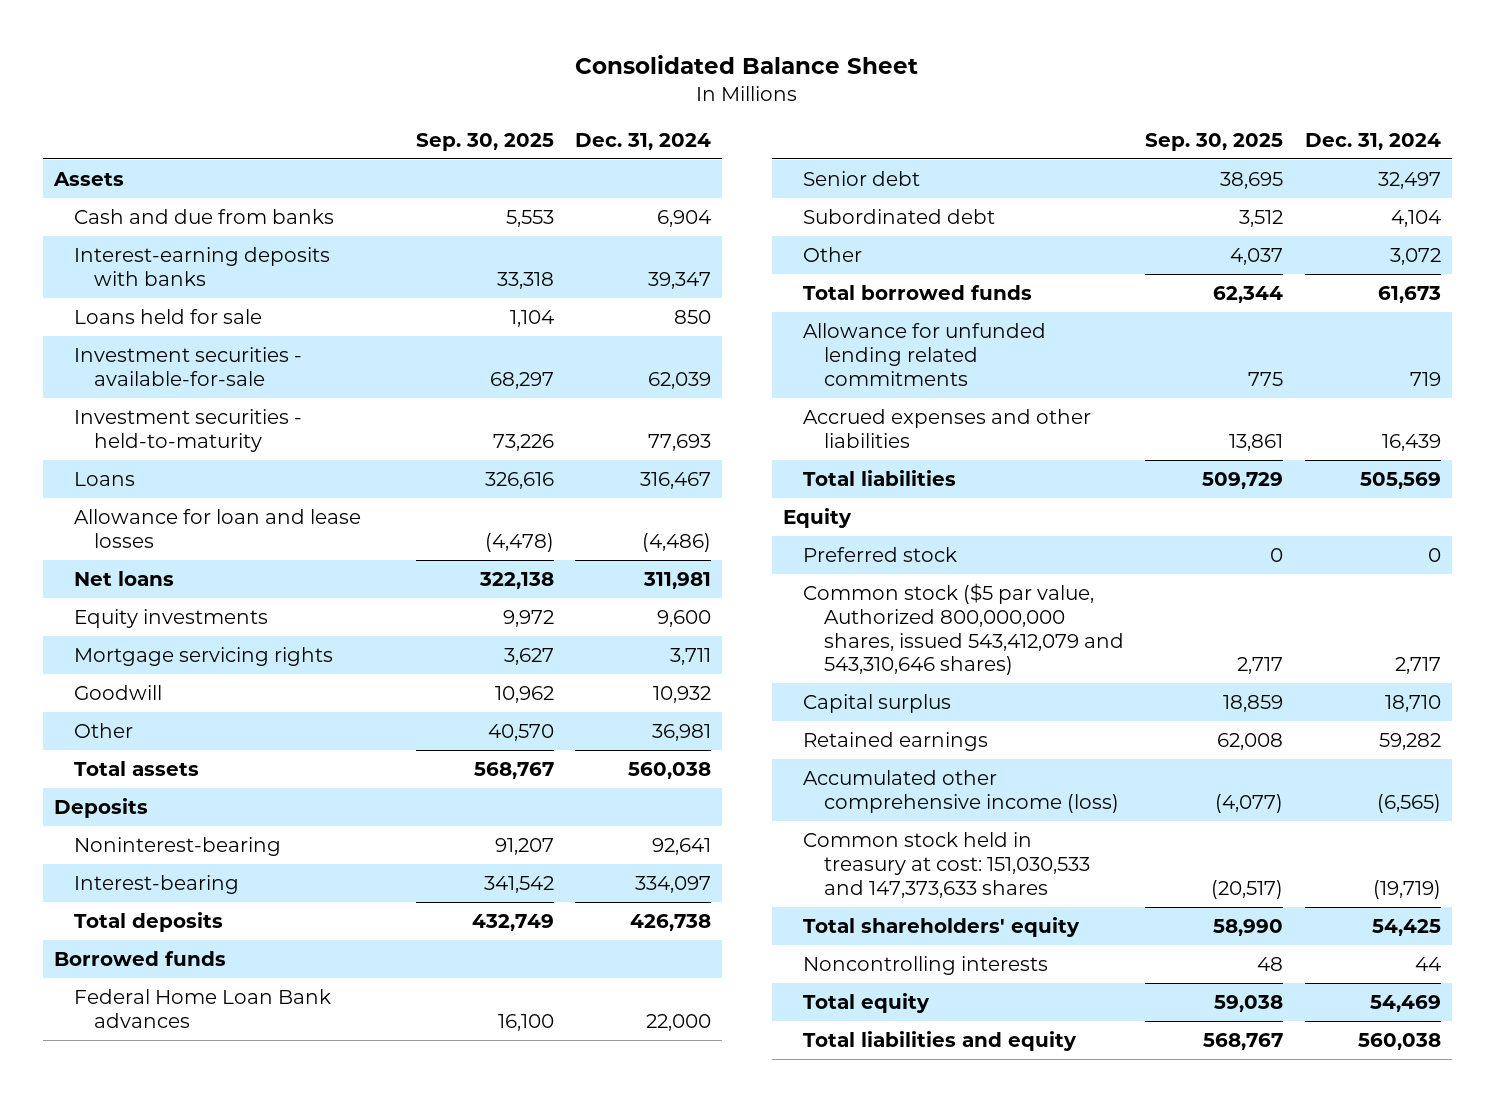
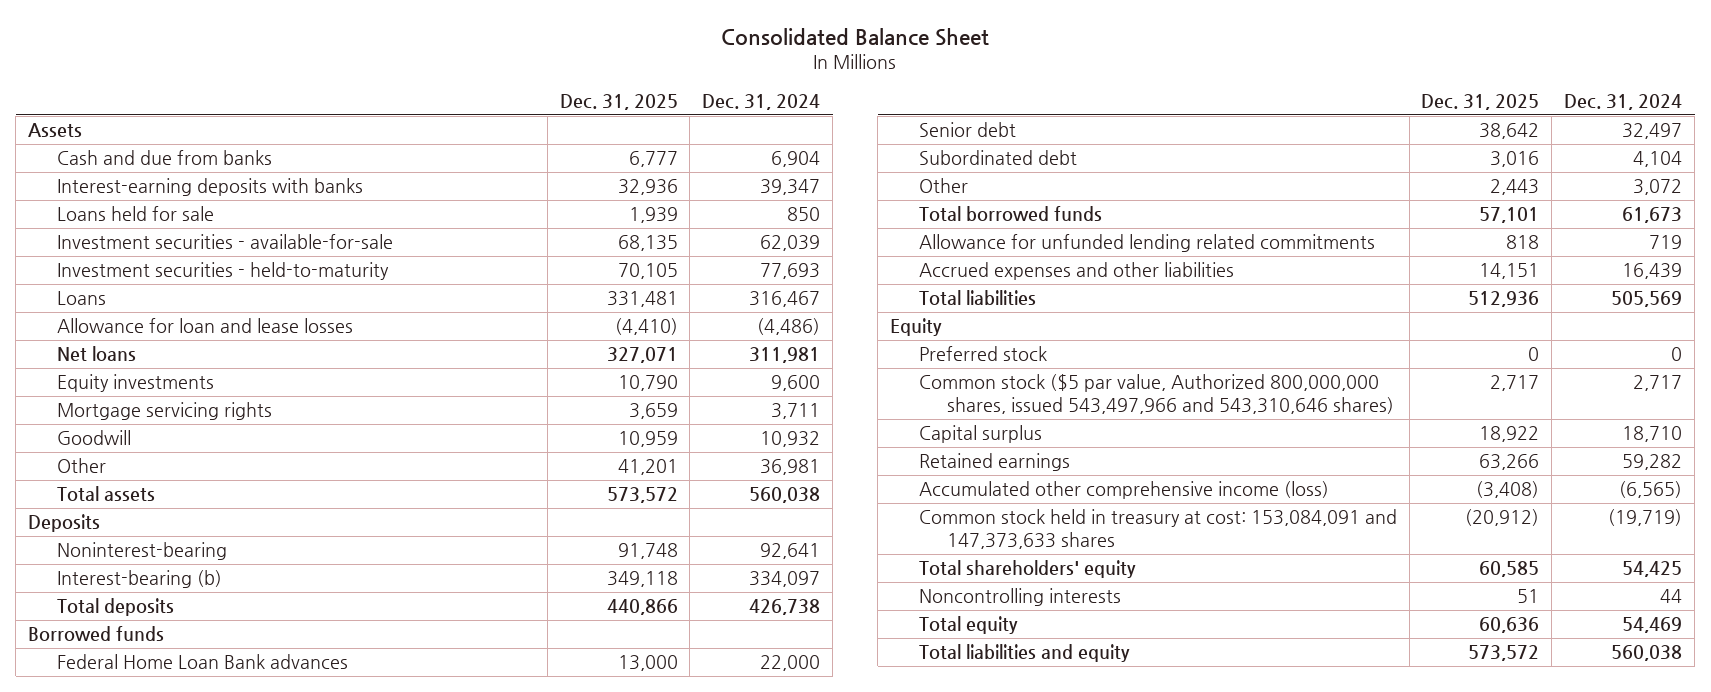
- | Sep. 30, 2025 | Dec. 31, 2024
+ | Dec. 31, 2025 | Dec. 31, 2024
- Interest-bearing | 341,542 | 334,097
+ Interest-bearing (b) | 349,118 | 334,097
- Common stock ($5 par value, Authorized 800,000,000 shares, issued 543,412,079 and 543,310,646 shares) | 2,717 | 2,717
+ Common stock ($5 par value, Authorized 800,000,000 shares, issued 543,497,966 and 543,310,646 shares) | 2,717 | 2,717
- Common stock held in treasury at cost: 151,030,533 and 147,373,633 shares | (20,517) | (19,719)
+ Common stock held in treasury at cost: 153,084,091 and 147,373,633 shares | (20,912) | (19,719)

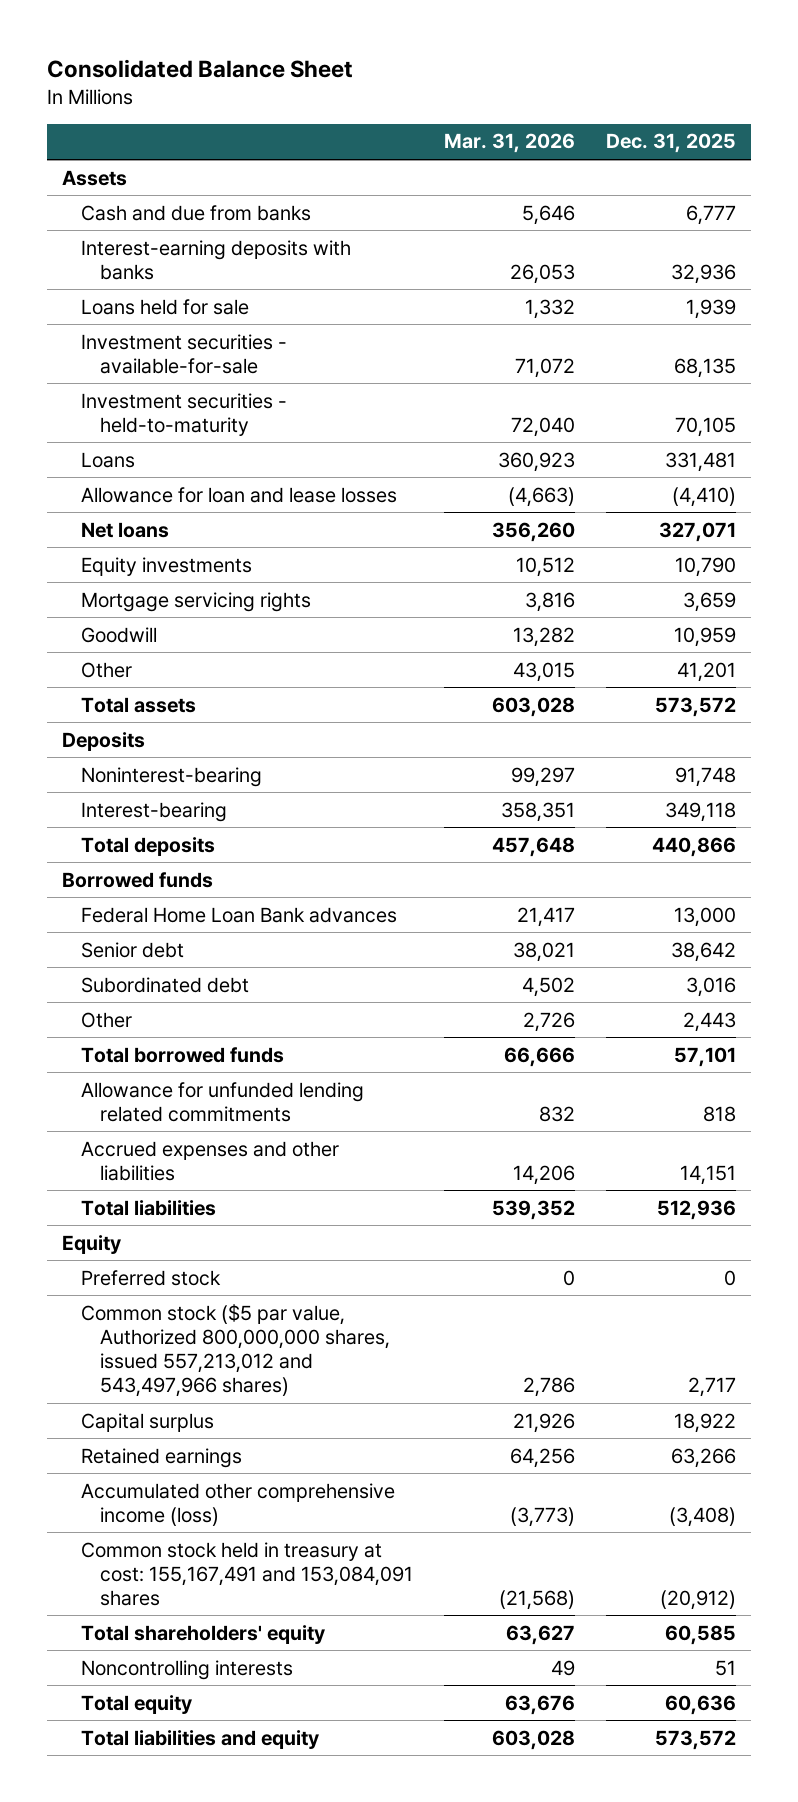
- | Dec. 31, 2025 | Dec. 31, 2024
+ | Mar. 31, 2026 | Dec. 31, 2025
- Interest-bearing (b) | 349,118 | 334,097
+ Interest-bearing | 358,351 | 349,118
- Common stock ($5 par value, Authorized 800,000,000 shares, issued 543,497,966 and 543,310,646 shares) | 2,717 | 2,717
+ Common stock ($5 par value, Authorized 800,000,000 shares, issued 557,213,012 and 543,497,966 shares) | 2,786 | 2,717
- Common stock held in treasury at cost: 153,084,091 and 147,373,633 shares | (20,912) | (19,719)
+ Common stock held in treasury at cost: 155,167,491 and 153,084,091 shares | (21,568) | (20,912)

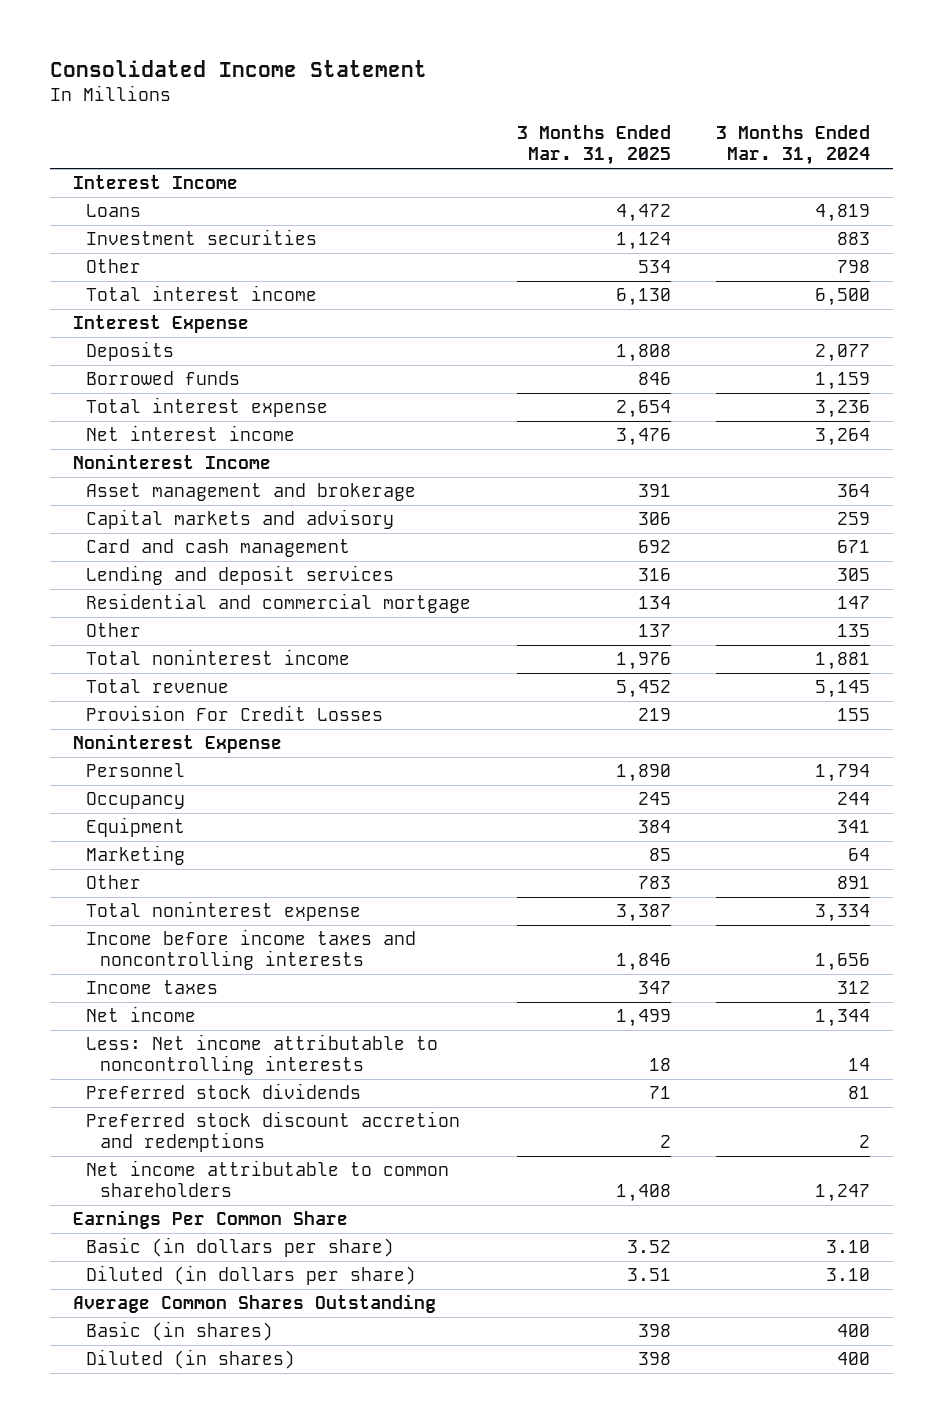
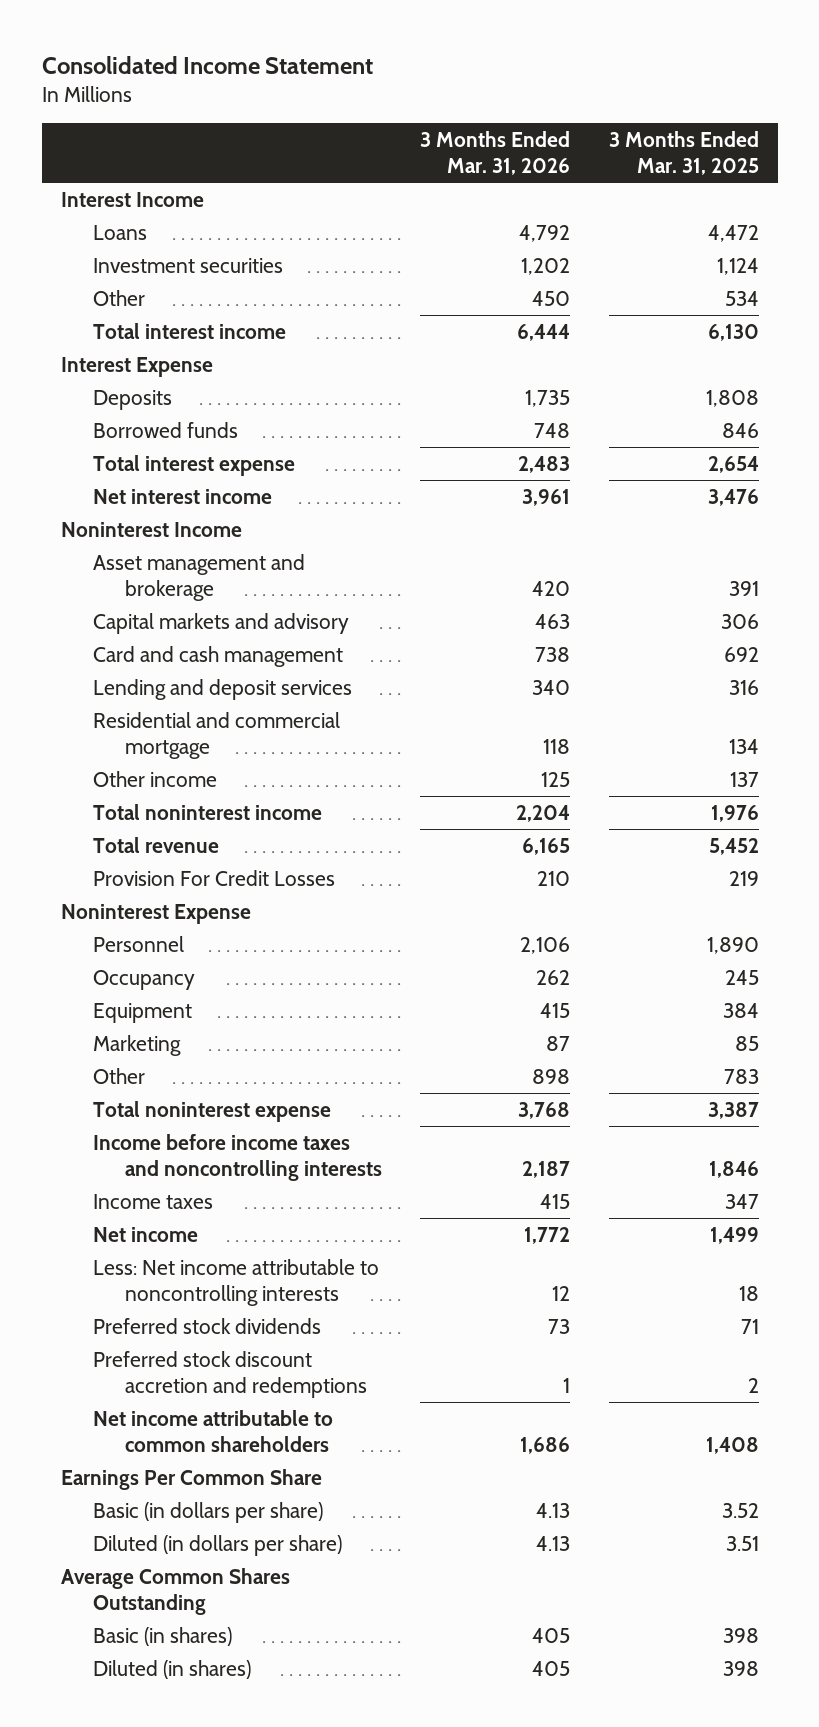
- | 3 Months Ended Mar. 31, 2025 | 3 Months Ended Mar. 31, 2024
+ | 3 Months Ended Mar. 31, 2026 | 3 Months Ended Mar. 31, 2025
- Other | 137 | 135
+ Other income | 125 | 137

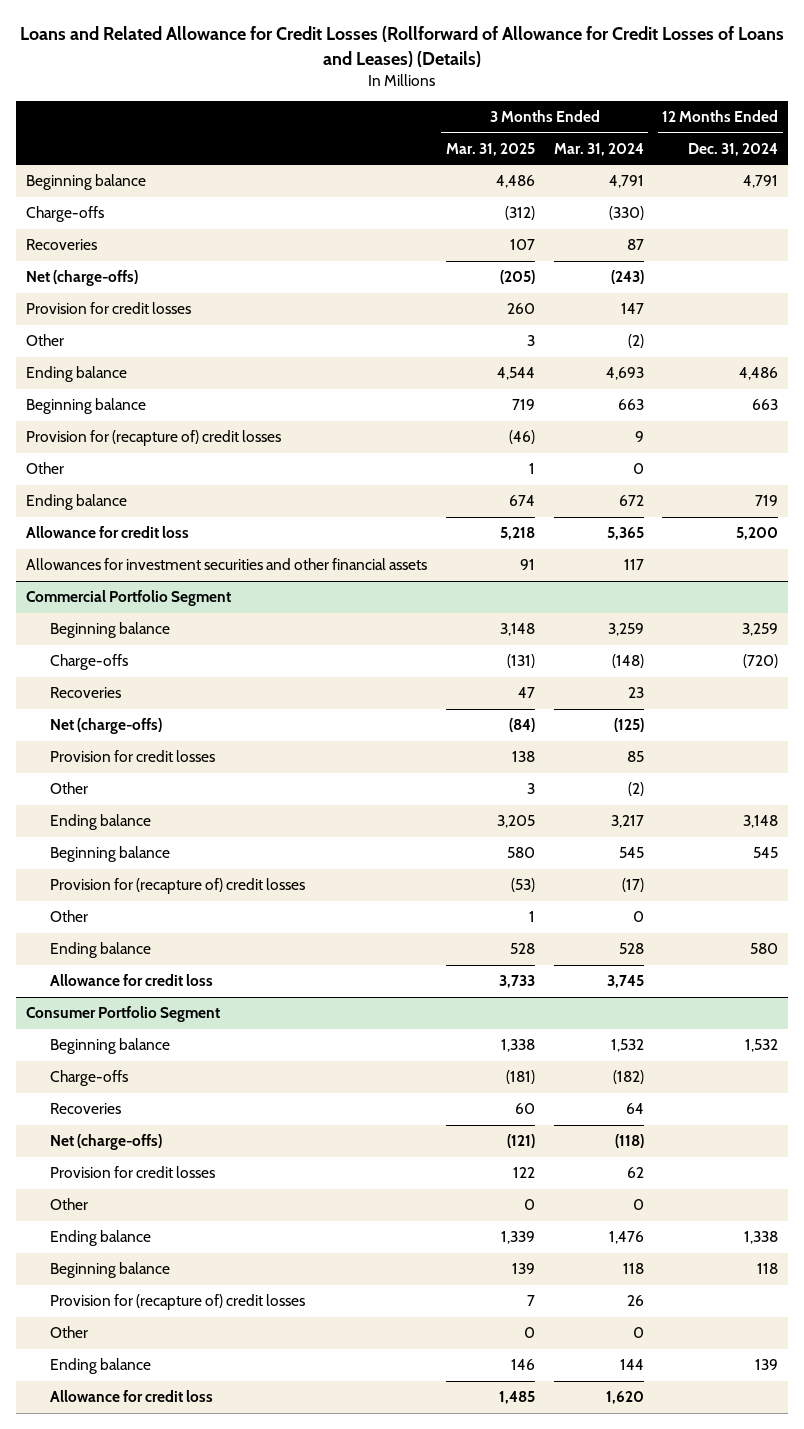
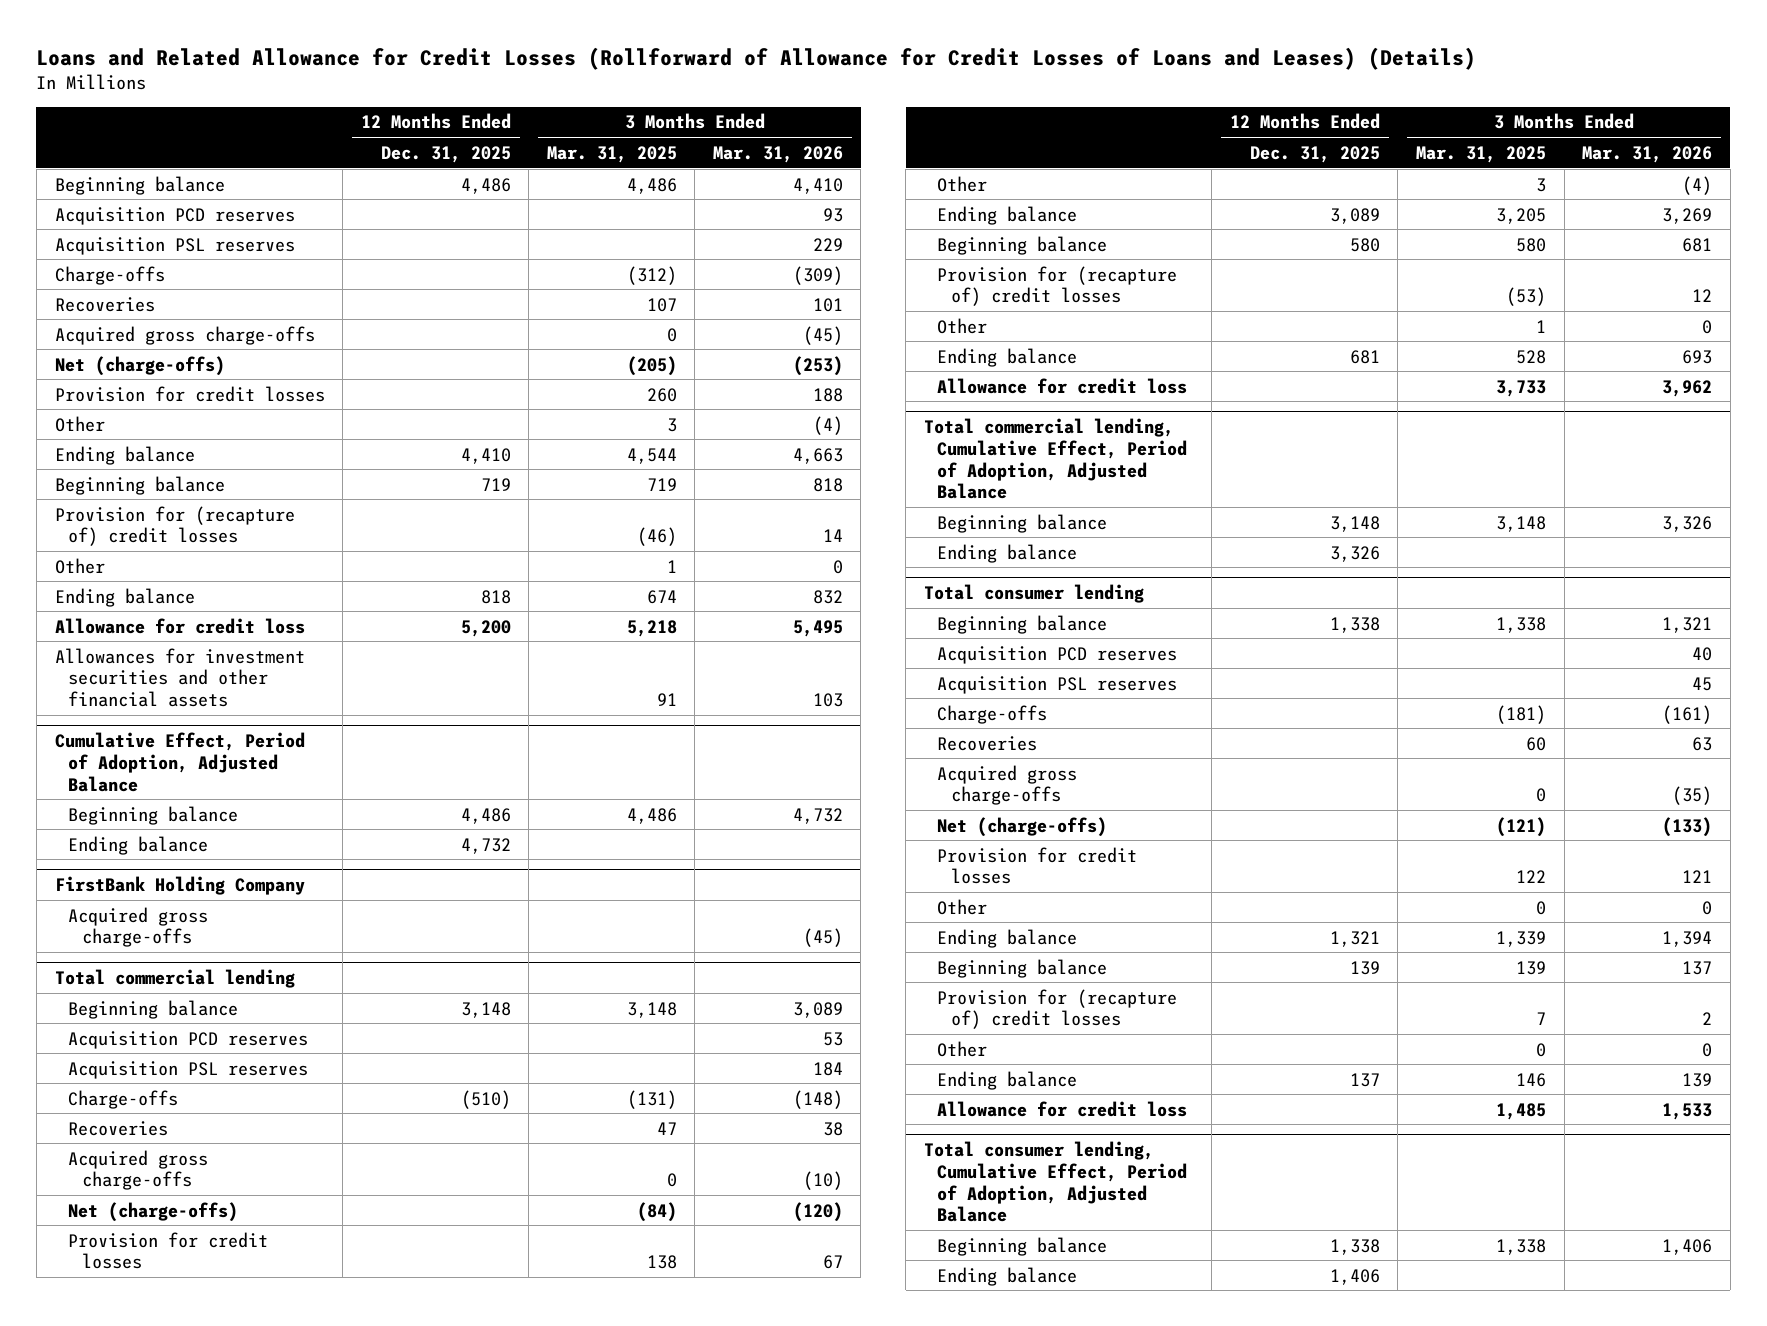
- | 3 Months Ended Mar. 31, 2025 | 3 Months Ended Mar. 31, 2024 | 12 Months Ended Dec. 31, 2024
+ | 12 Months Ended Dec. 31, 2025 | 3 Months Ended Mar. 31, 2025 | 3 Months Ended Mar. 31, 2026
+ Acquisition PCD reserves | | | 93
+ Acquisition PSL reserves | | | 229
+ Acquired gross charge-offs | | 0 | (45)
- Commercial Portfolio Segment
+ Cumulative Effect, Period of Adoption, Adjusted Balance
+ Beginning balance | 4,486 | 4,486 | 4,732
+ Ending balance | 4,732 | |
+ FirstBank Holding Company
+ Acquired gross charge-offs | | | (45)
+ Total commercial lending
+ Acquisition PCD reserves | | | 53
+ Acquisition PSL reserves | | | 184
+ Acquired gross charge-offs | | 0 | (10)
- Consumer Portfolio Segment
+ Total commercial lending, Cumulative Effect, Period of Adoption, Adjusted Balance
+ Beginning balance | 3,148 | 3,148 | 3,326
+ Ending balance | 3,326 | |
+ Total consumer lending
+ Acquisition PCD reserves | | | 40
+ Acquisition PSL reserves | | | 45
+ Acquired gross charge-offs | | 0 | (35)
+ Total consumer lending, Cumulative Effect, Period of Adoption, Adjusted Balance
+ Beginning balance | 1,338 | 1,338 | 1,406
+ Ending balance | 1,406 | |

